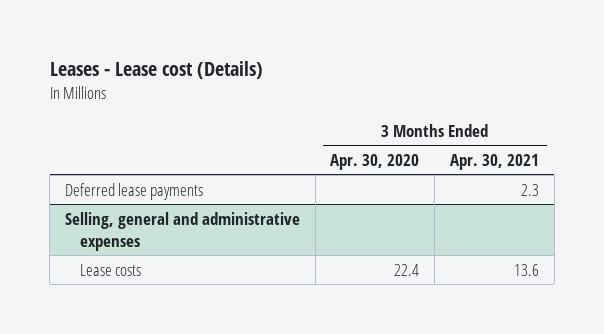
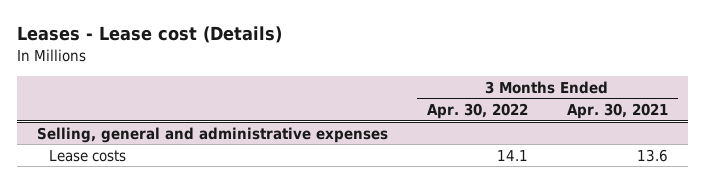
- | 3 Months Ended Apr. 30, 2020 | 3 Months Ended Apr. 30, 2021
+ | 3 Months Ended Apr. 30, 2022 | 3 Months Ended Apr. 30, 2021
- Deferred lease payments | | 2.3

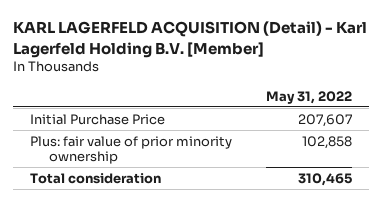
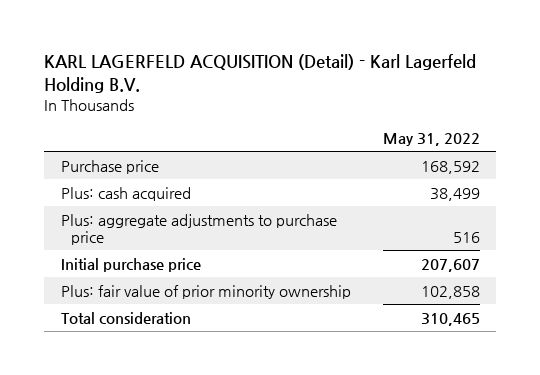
- KARL LAGERFELD ACQUISITION (Detail) - Karl Lagerfeld Holding B.V. [Member]
+ KARL LAGERFELD ACQUISITION (Detail) - Karl Lagerfeld Holding B.V.
- Initial Purchase Price | 207,607
+ Purchase price | 168,592
+ Plus: cash acquired | 38,499
+ Plus: aggregate adjustments to purchase price | 516
+ Initial purchase price | 207,607

